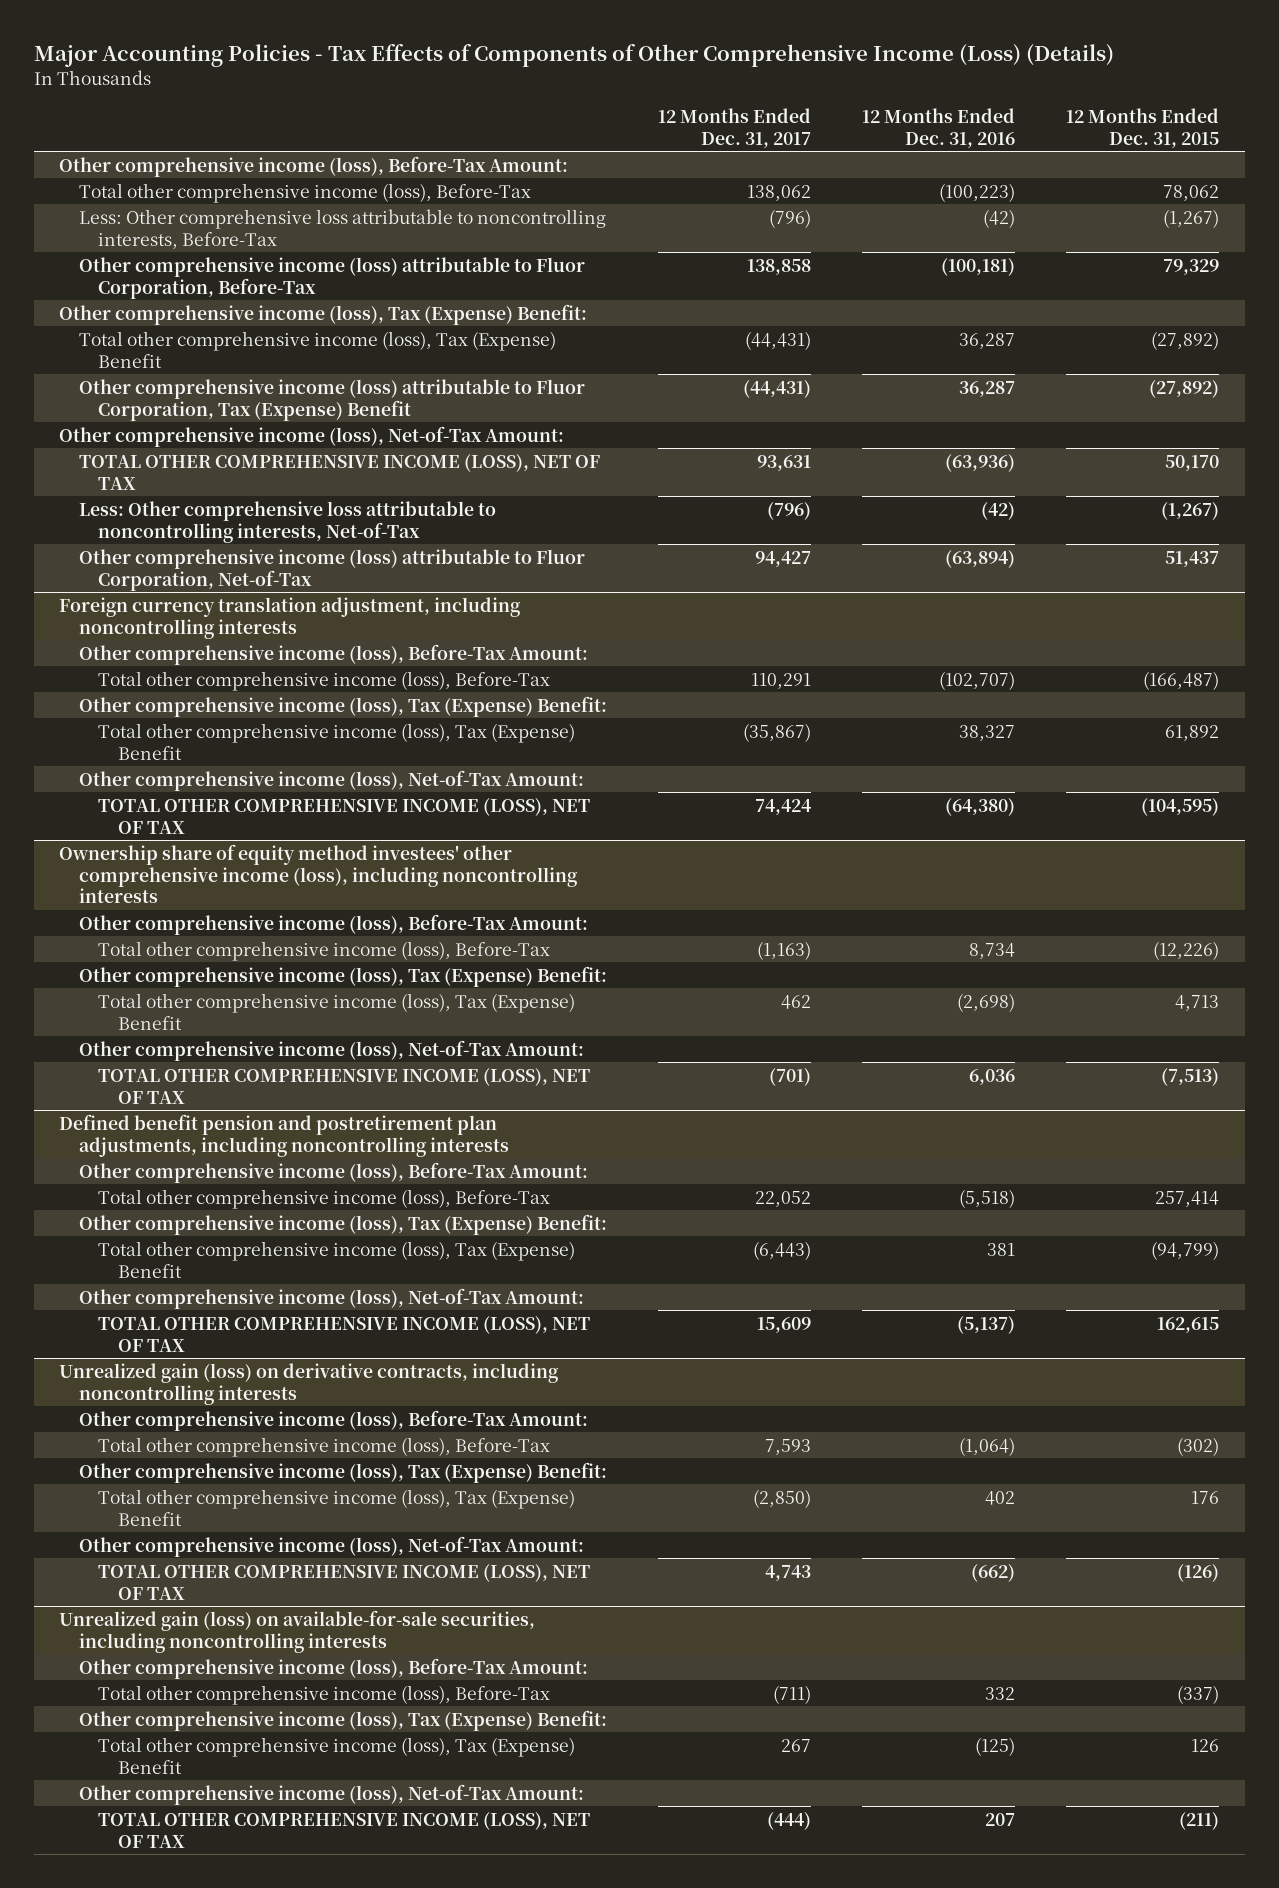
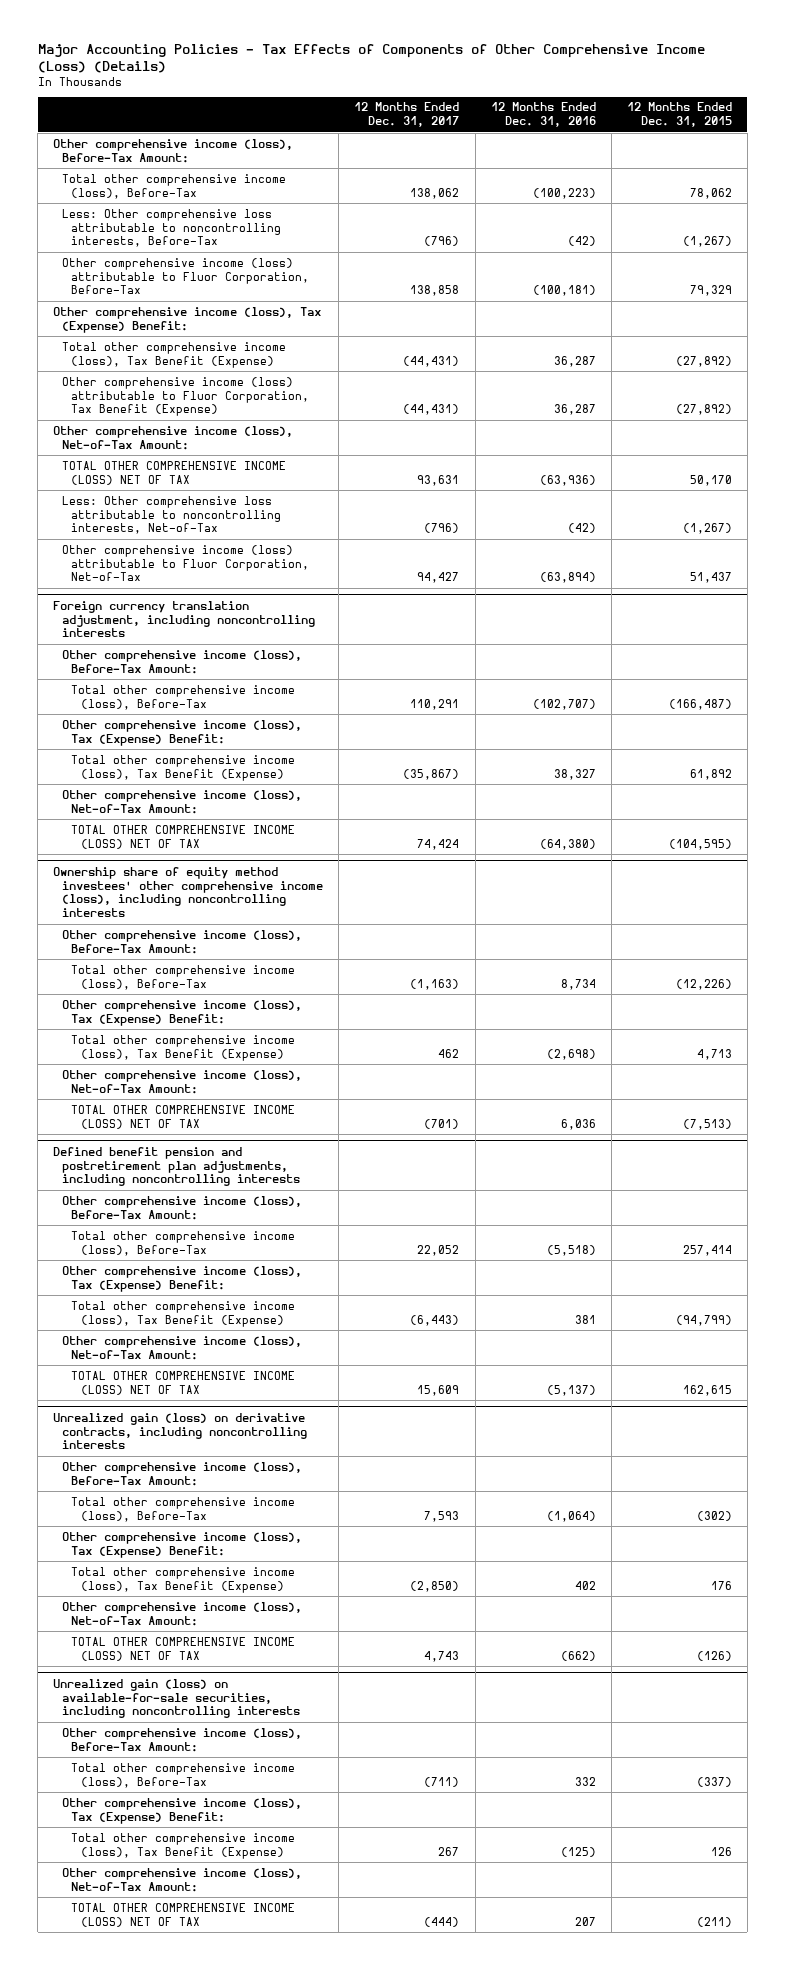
- Total other comprehensive income (loss), Tax (Expense) Benefit | (44,431) | 36,287 | (27,892)
- Other comprehensive income (loss) attributable to Fluor Corporation, Tax (Expense) Benefit | (44,431) | 36,287 | (27,892)
+ Total other comprehensive income (loss), Tax Benefit (Expense) | (44,431) | 36,287 | (27,892)
+ Other comprehensive income (loss) attributable to Fluor Corporation, Tax Benefit (Expense) | (44,431) | 36,287 | (27,892)
- TOTAL OTHER COMPREHENSIVE INCOME (LOSS), NET OF TAX | 93,631 | (63,936) | 50,170
+ TOTAL OTHER COMPREHENSIVE INCOME (LOSS) NET OF TAX | 93,631 | (63,936) | 50,170
@ Foreign currency translation adjustment, including noncontrolling interests
- Total other comprehensive income (loss), Tax (Expense) Benefit | (35,867) | 38,327 | 61,892
+ Total other comprehensive income (loss), Tax Benefit (Expense) | (35,867) | 38,327 | 61,892
- TOTAL OTHER COMPREHENSIVE INCOME (LOSS), NET OF TAX | 74,424 | (64,380) | (104,595)
+ TOTAL OTHER COMPREHENSIVE INCOME (LOSS) NET OF TAX | 74,424 | (64,380) | (104,595)
@ Ownership share of equity method investees' other comprehensive income (loss), including noncontrolling interests
- Total other comprehensive income (loss), Tax (Expense) Benefit | 462 | (2,698) | 4,713
+ Total other comprehensive income (loss), Tax Benefit (Expense) | 462 | (2,698) | 4,713
- TOTAL OTHER COMPREHENSIVE INCOME (LOSS), NET OF TAX | (701) | 6,036 | (7,513)
+ TOTAL OTHER COMPREHENSIVE INCOME (LOSS) NET OF TAX | (701) | 6,036 | (7,513)
@ Defined benefit pension and postretirement plan adjustments, including noncontrolling interests
- Total other comprehensive income (loss), Tax (Expense) Benefit | (6,443) | 381 | (94,799)
+ Total other comprehensive income (loss), Tax Benefit (Expense) | (6,443) | 381 | (94,799)
- TOTAL OTHER COMPREHENSIVE INCOME (LOSS), NET OF TAX | 15,609 | (5,137) | 162,615
+ TOTAL OTHER COMPREHENSIVE INCOME (LOSS) NET OF TAX | 15,609 | (5,137) | 162,615
@ Unrealized gain (loss) on derivative contracts, including noncontrolling interests
- Total other comprehensive income (loss), Tax (Expense) Benefit | (2,850) | 402 | 176
+ Total other comprehensive income (loss), Tax Benefit (Expense) | (2,850) | 402 | 176
- TOTAL OTHER COMPREHENSIVE INCOME (LOSS), NET OF TAX | 4,743 | (662) | (126)
+ TOTAL OTHER COMPREHENSIVE INCOME (LOSS) NET OF TAX | 4,743 | (662) | (126)
@ Unrealized gain (loss) on available-for-sale securities, including noncontrolling interests
- Total other comprehensive income (loss), Tax (Expense) Benefit | 267 | (125) | 126
+ Total other comprehensive income (loss), Tax Benefit (Expense) | 267 | (125) | 126
- TOTAL OTHER COMPREHENSIVE INCOME (LOSS), NET OF TAX | (444) | 207 | (211)
+ TOTAL OTHER COMPREHENSIVE INCOME (LOSS) NET OF TAX | (444) | 207 | (211)

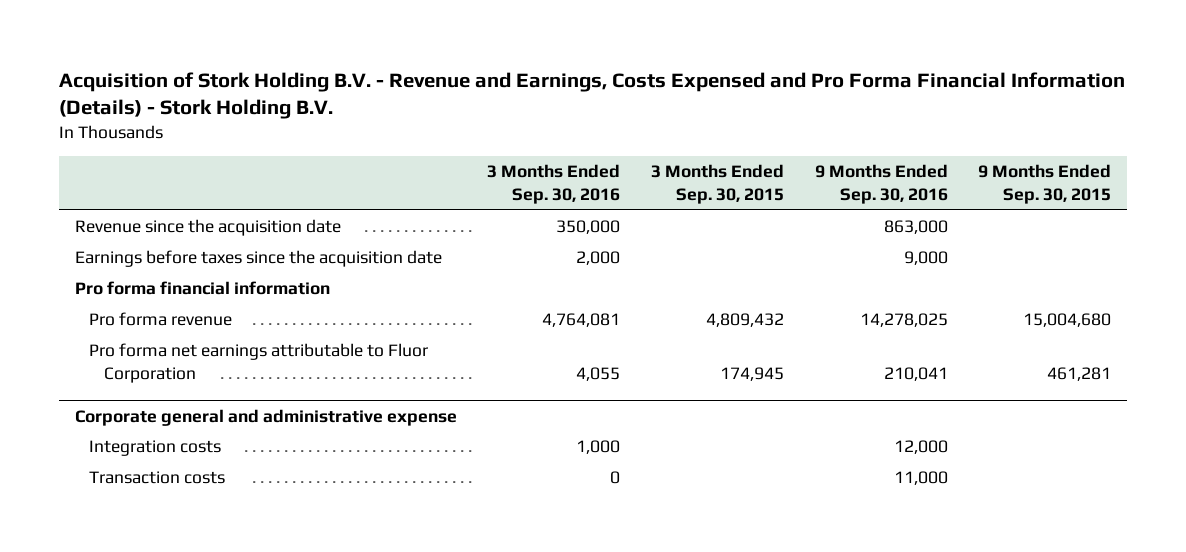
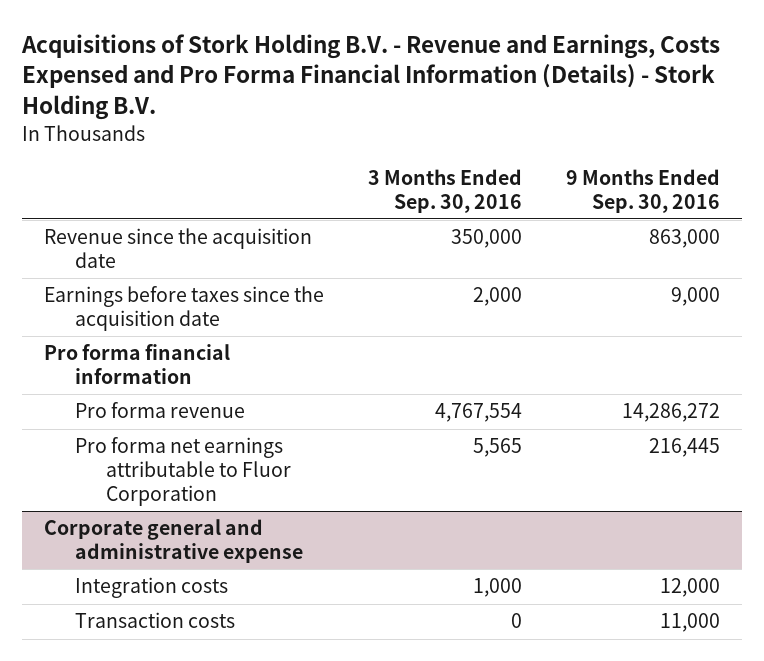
- Acquisition of Stork Holding B.V. - Revenue and Earnings, Costs Expensed and Pro Forma Financial Information (Details) - Stork Holding B.V.
+ Acquisitions of Stork Holding B.V. - Revenue and Earnings, Costs Expensed and Pro Forma Financial Information (Details) - Stork Holding B.V.
- | 3 Months Ended Sep. 30, 2016 | 3 Months Ended Sep. 30, 2015 | 9 Months Ended Sep. 30, 2016 | 9 Months Ended Sep. 30, 2015
+ | 3 Months Ended Sep. 30, 2016 | 9 Months Ended Sep. 30, 2016
- Pro forma revenue | 4,764,081 | 4,809,432 | 14,278,025 | 15,004,680
- Pro forma net earnings attributable to Fluor Corporation | 4,055 | 174,945 | 210,041 | 461,281
+ Pro forma revenue | 4,767,554 | 14,286,272
+ Pro forma net earnings attributable to Fluor Corporation | 5,565 | 216,445

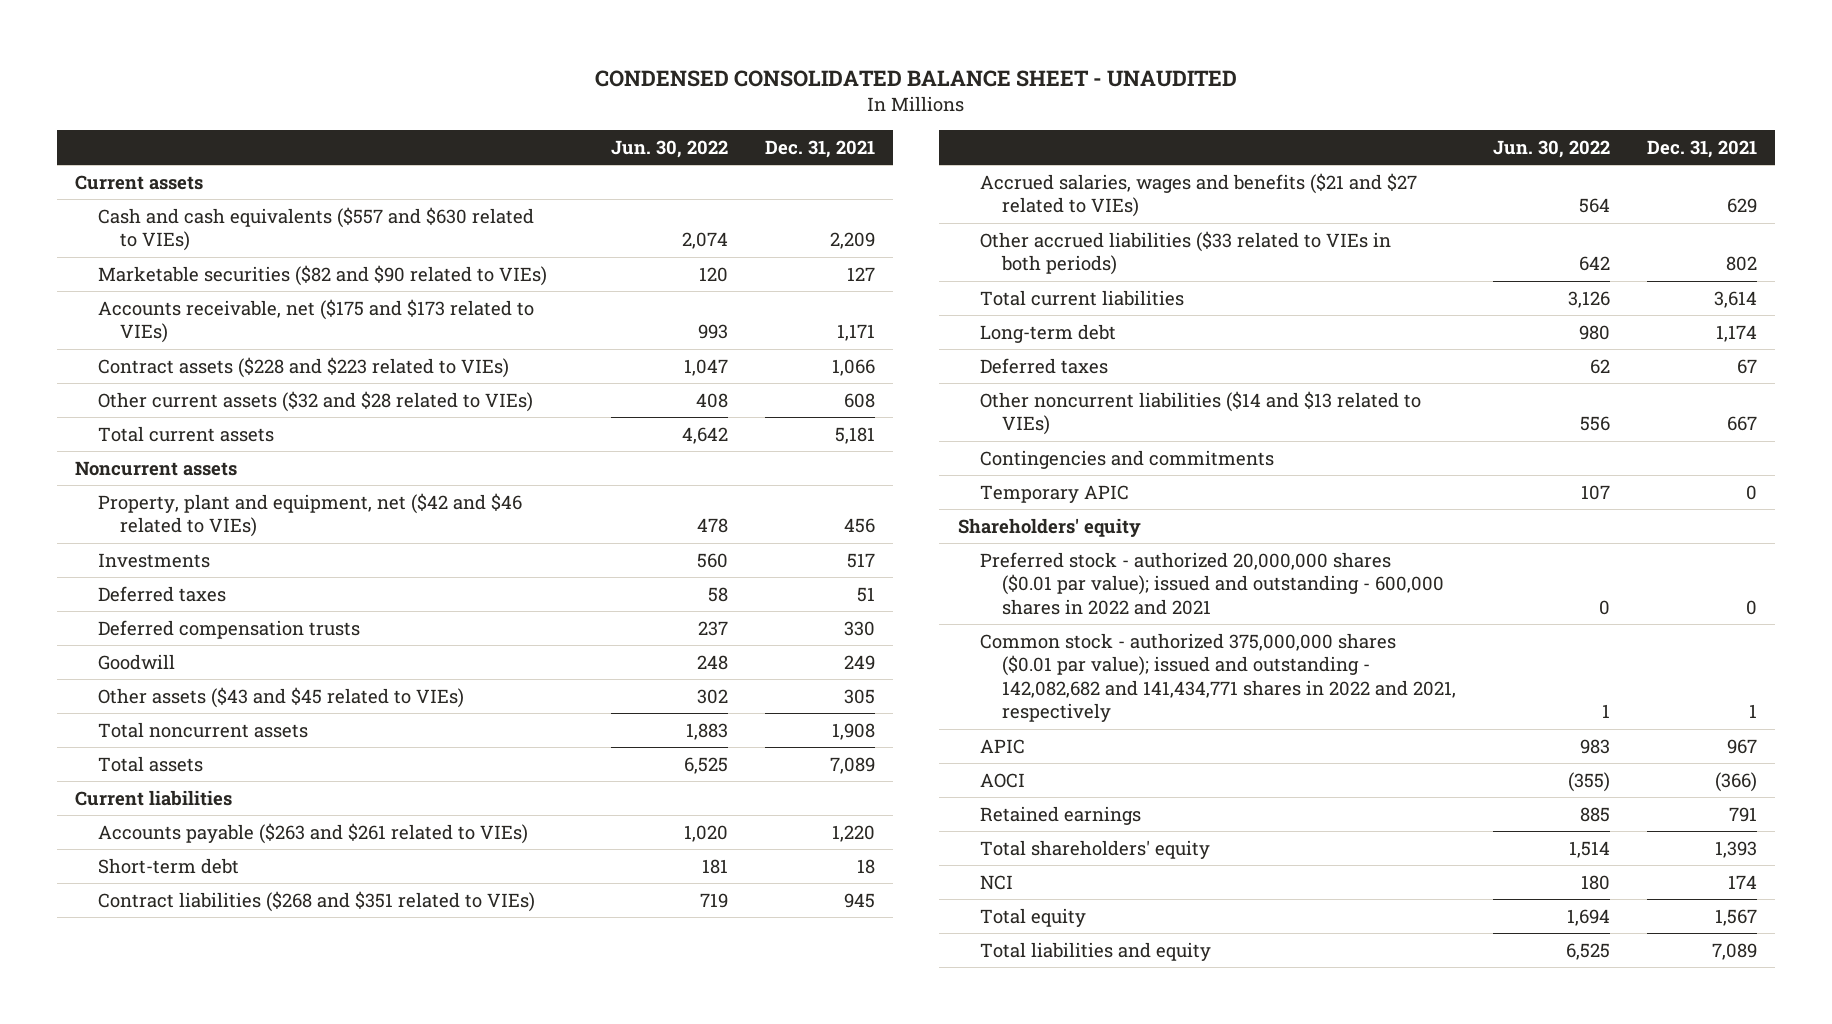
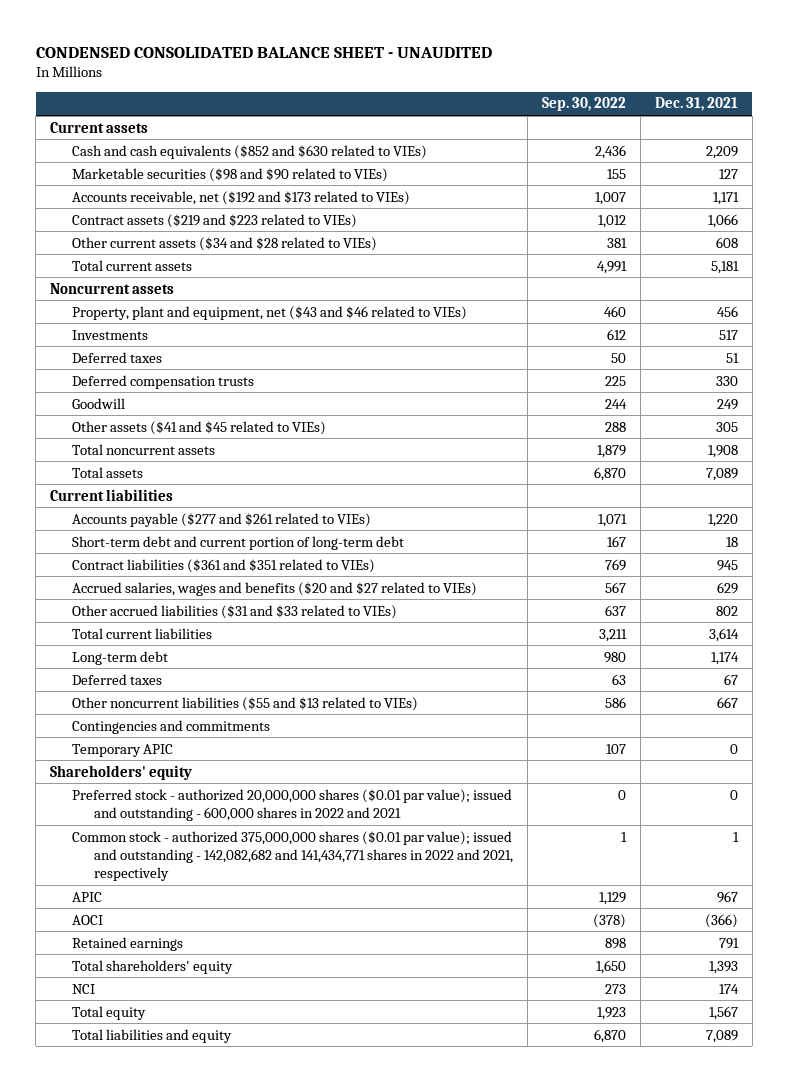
- | Jun. 30, 2022 | Dec. 31, 2021
+ | Sep. 30, 2022 | Dec. 31, 2021
- Cash and cash equivalents ($557 and $630 related to VIEs) | 2,074 | 2,209
- Marketable securities ($82 and $90 related to VIEs) | 120 | 127
- Accounts receivable, net ($175 and $173 related to VIEs) | 993 | 1,171
- Contract assets ($228 and $223 related to VIEs) | 1,047 | 1,066
- Other current assets ($32 and $28 related to VIEs) | 408 | 608
+ Cash and cash equivalents ($852 and $630 related to VIEs) | 2,436 | 2,209
+ Marketable securities ($98 and $90 related to VIEs) | 155 | 127
+ Accounts receivable, net ($192 and $173 related to VIEs) | 1,007 | 1,171
+ Contract assets ($219 and $223 related to VIEs) | 1,012 | 1,066
+ Other current assets ($34 and $28 related to VIEs) | 381 | 608
- Property, plant and equipment, net ($42 and $46 related to VIEs) | 478 | 456
+ Property, plant and equipment, net ($43 and $46 related to VIEs) | 460 | 456
- Other assets ($43 and $45 related to VIEs) | 302 | 305
+ Other assets ($41 and $45 related to VIEs) | 288 | 305
- Accounts payable ($263 and $261 related to VIEs) | 1,020 | 1,220
- Short-term debt | 181 | 18
- Contract liabilities ($268 and $351 related to VIEs) | 719 | 945
- Accrued salaries, wages and benefits ($21 and $27 related to VIEs) | 564 | 629
- Other accrued liabilities ($33 related to VIEs in both periods) | 642 | 802
+ Accounts payable ($277 and $261 related to VIEs) | 1,071 | 1,220
+ Short-term debt and current portion of long-term debt | 167 | 18
+ Contract liabilities ($361 and $351 related to VIEs) | 769 | 945
+ Accrued salaries, wages and benefits ($20 and $27 related to VIEs) | 567 | 629
+ Other accrued liabilities ($31 and $33 related to VIEs) | 637 | 802
- Other noncurrent liabilities ($14 and $13 related to VIEs) | 556 | 667
+ Other noncurrent liabilities ($55 and $13 related to VIEs) | 586 | 667

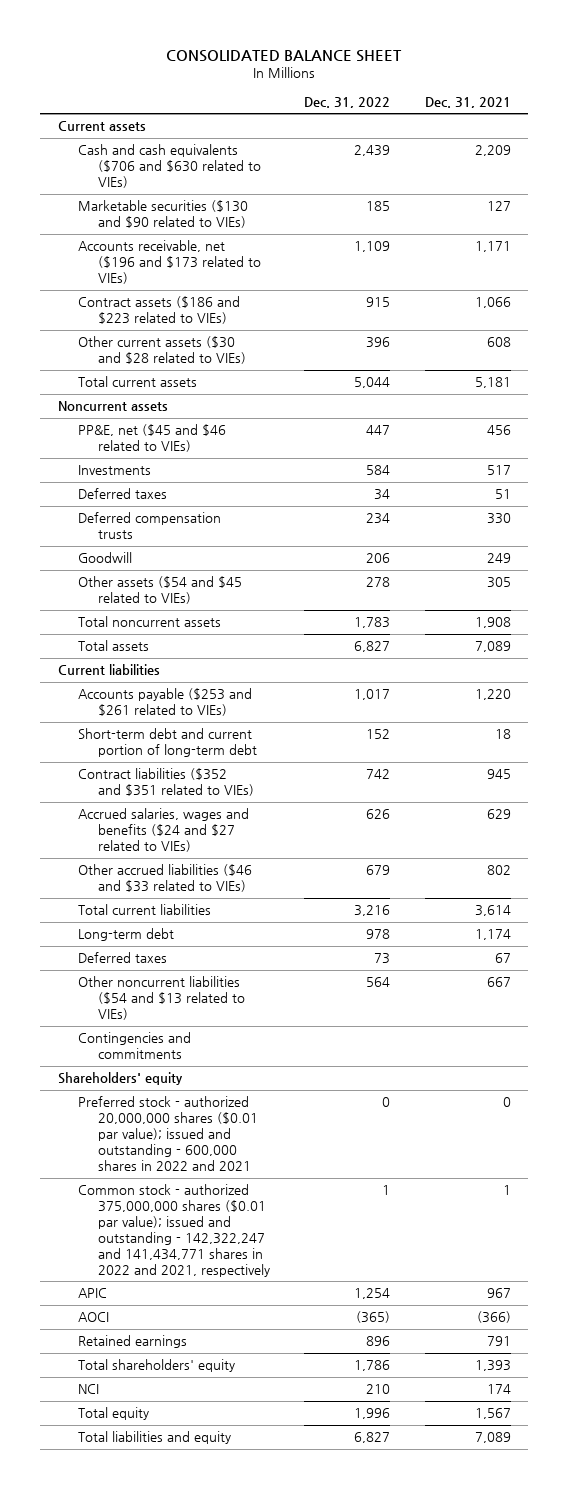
- CONDENSED CONSOLIDATED BALANCE SHEET - UNAUDITED
+ CONSOLIDATED BALANCE SHEET
- | Sep. 30, 2022 | Dec. 31, 2021
+ | Dec. 31, 2022 | Dec. 31, 2021
- Cash and cash equivalents ($852 and $630 related to VIEs) | 2,436 | 2,209
- Marketable securities ($98 and $90 related to VIEs) | 155 | 127
- Accounts receivable, net ($192 and $173 related to VIEs) | 1,007 | 1,171
- Contract assets ($219 and $223 related to VIEs) | 1,012 | 1,066
- Other current assets ($34 and $28 related to VIEs) | 381 | 608
+ Cash and cash equivalents ($706 and $630 related to VIEs) | 2,439 | 2,209
+ Marketable securities ($130 and $90 related to VIEs) | 185 | 127
+ Accounts receivable, net ($196 and $173 related to VIEs) | 1,109 | 1,171
+ Contract assets ($186 and $223 related to VIEs) | 915 | 1,066
+ Other current assets ($30 and $28 related to VIEs) | 396 | 608
- Property, plant and equipment, net ($43 and $46 related to VIEs) | 460 | 456
+ PP&E, net ($45 and $46 related to VIEs) | 447 | 456
- Other assets ($41 and $45 related to VIEs) | 288 | 305
+ Other assets ($54 and $45 related to VIEs) | 278 | 305
- Accounts payable ($277 and $261 related to VIEs) | 1,071 | 1,220
+ Accounts payable ($253 and $261 related to VIEs) | 1,017 | 1,220
- Contract liabilities ($361 and $351 related to VIEs) | 769 | 945
- Accrued salaries, wages and benefits ($20 and $27 related to VIEs) | 567 | 629
- Other accrued liabilities ($31 and $33 related to VIEs) | 637 | 802
+ Contract liabilities ($352 and $351 related to VIEs) | 742 | 945
+ Accrued salaries, wages and benefits ($24 and $27 related to VIEs) | 626 | 629
+ Other accrued liabilities ($46 and $33 related to VIEs) | 679 | 802
- Other noncurrent liabilities ($55 and $13 related to VIEs) | 586 | 667
+ Other noncurrent liabilities ($54 and $13 related to VIEs) | 564 | 667
- Temporary APIC | 107 | 0
- Common stock - authorized 375,000,000 shares ($0.01 par value); issued and outstanding - 142,082,682 and 141,434,771 shares in 2022 and 2021, respectively | 1 | 1
+ Common stock - authorized 375,000,000 shares ($0.01 par value); issued and outstanding - 142,322,247 and 141,434,771 shares in 2022 and 2021, respectively | 1 | 1

